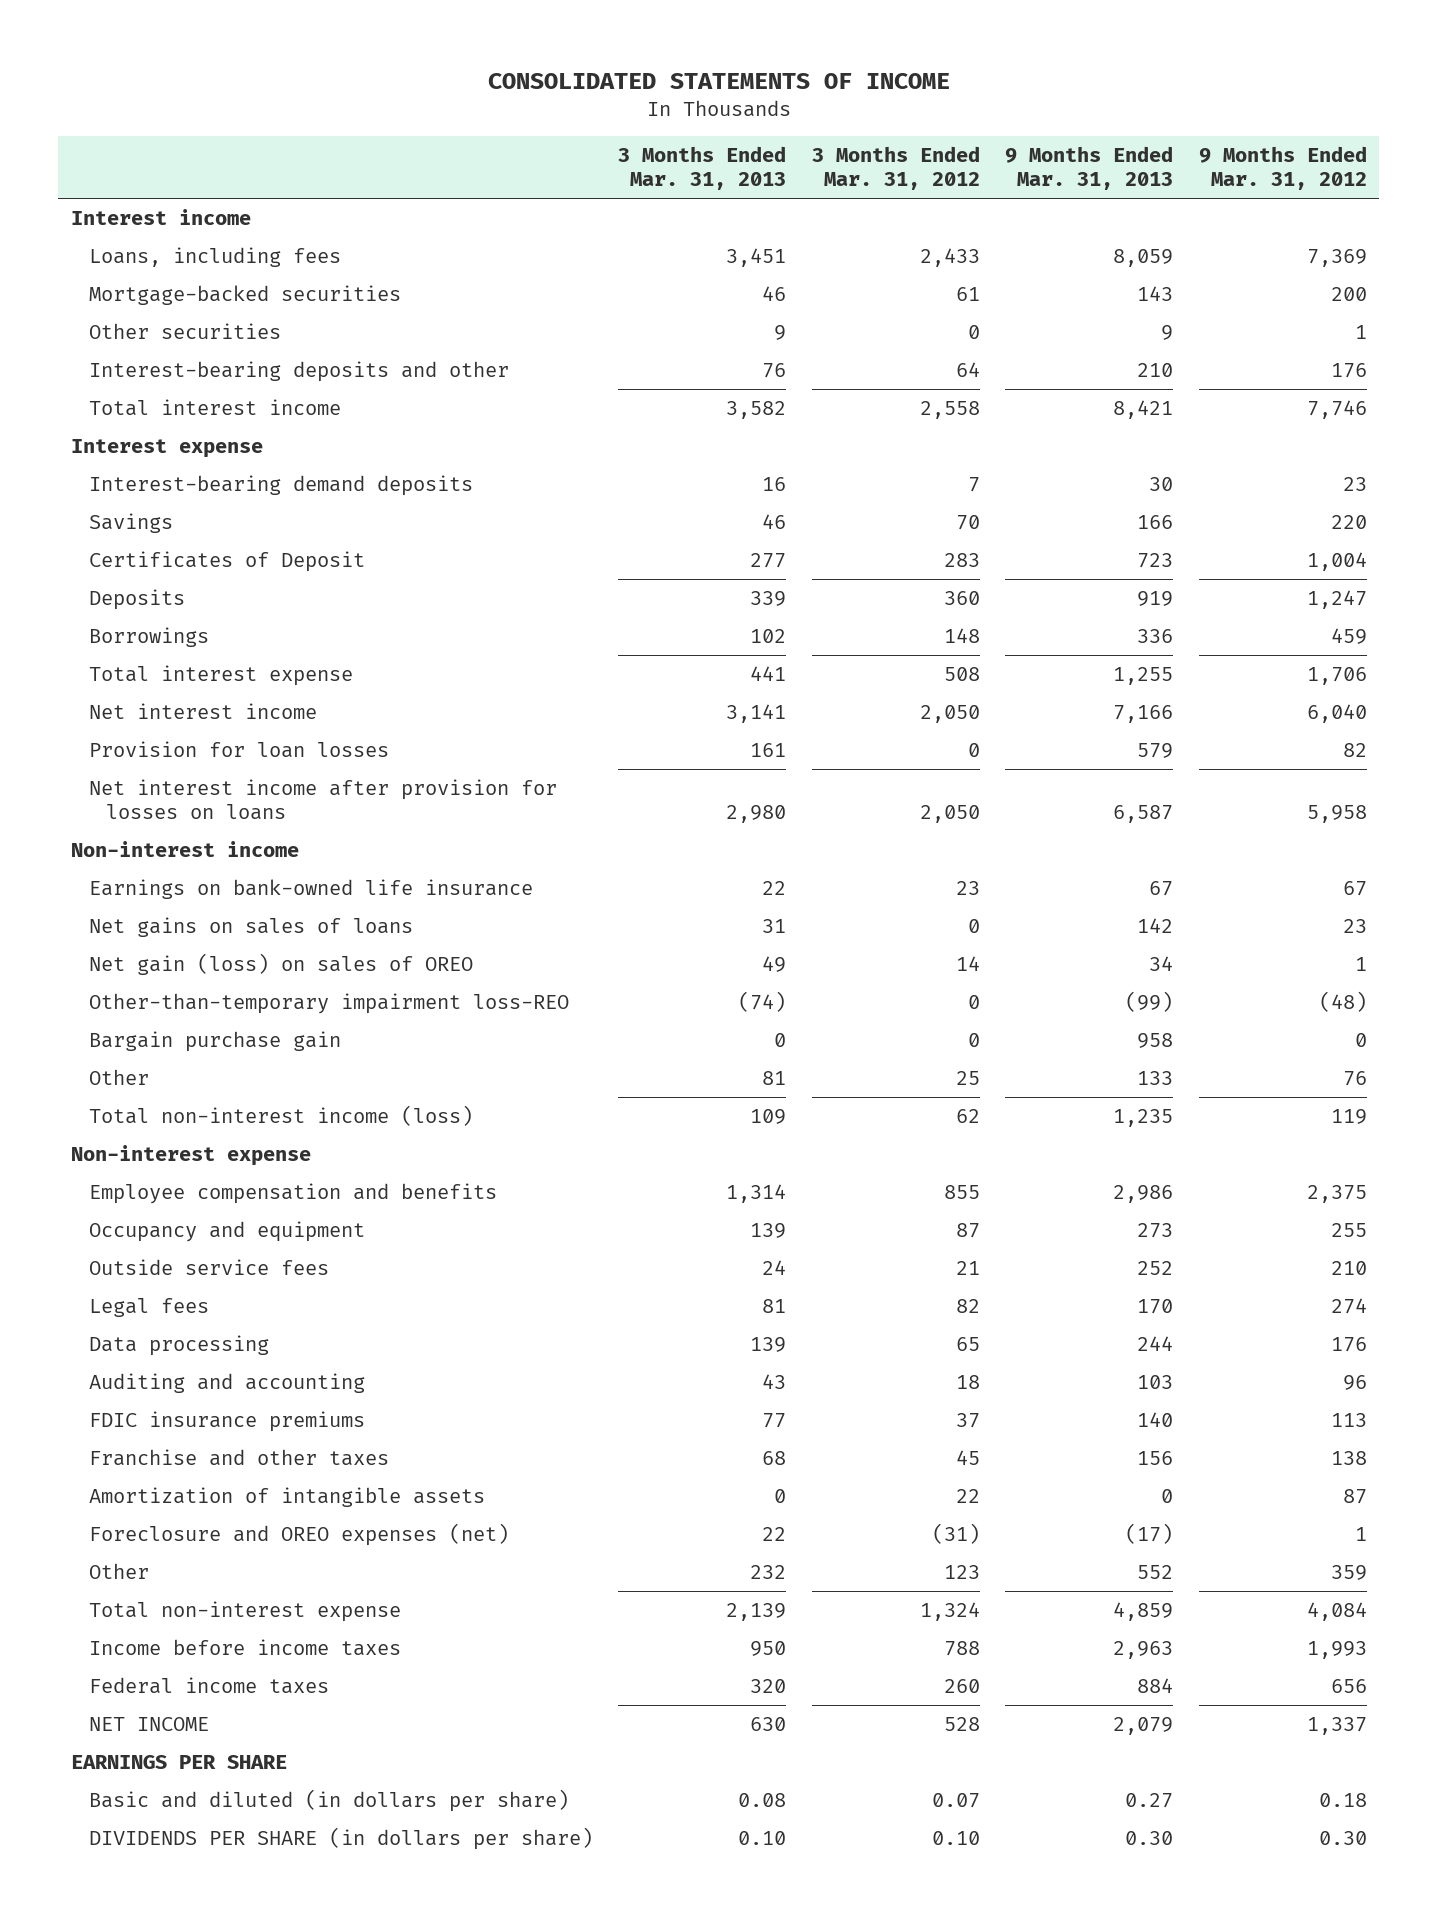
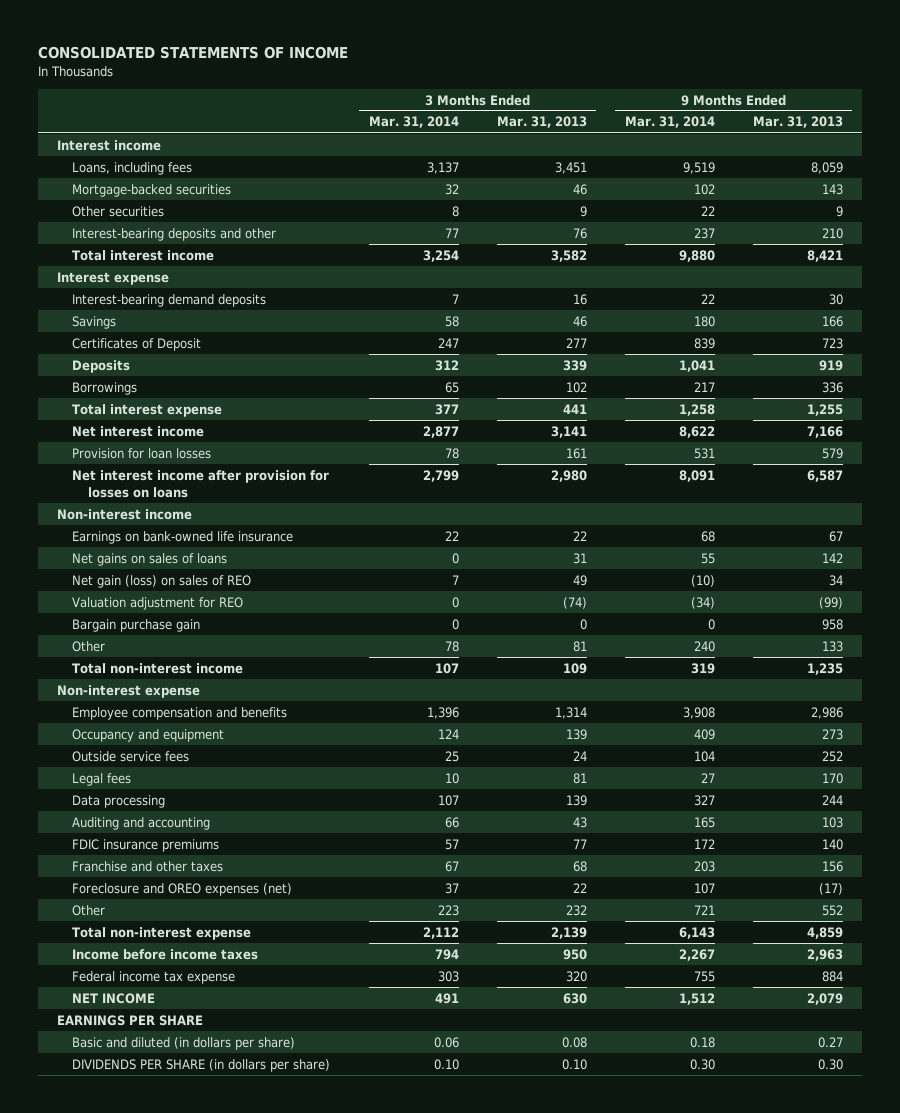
- | 3 Months Ended Mar. 31, 2013 | 3 Months Ended Mar. 31, 2012 | 9 Months Ended Mar. 31, 2013 | 9 Months Ended Mar. 31, 2012
+ | 3 Months Ended Mar. 31, 2014 | 3 Months Ended Mar. 31, 2013 | 9 Months Ended Mar. 31, 2014 | 9 Months Ended Mar. 31, 2013
- Net gain (loss) on sales of OREO | 49 | 14 | 34 | 1
- Other-than-temporary impairment loss-REO | (74) | 0 | (99) | (48)
+ Net gain (loss) on sales of REO | 7 | 49 | (10) | 34
+ Valuation adjustment for REO | 0 | (74) | (34) | (99)
- Total non-interest income (loss) | 109 | 62 | 1,235 | 119
+ Total non-interest income | 107 | 109 | 319 | 1,235
- Amortization of intangible assets | 0 | 22 | 0 | 87
- Federal income taxes | 320 | 260 | 884 | 656
+ Federal income tax expense | 303 | 320 | 755 | 884

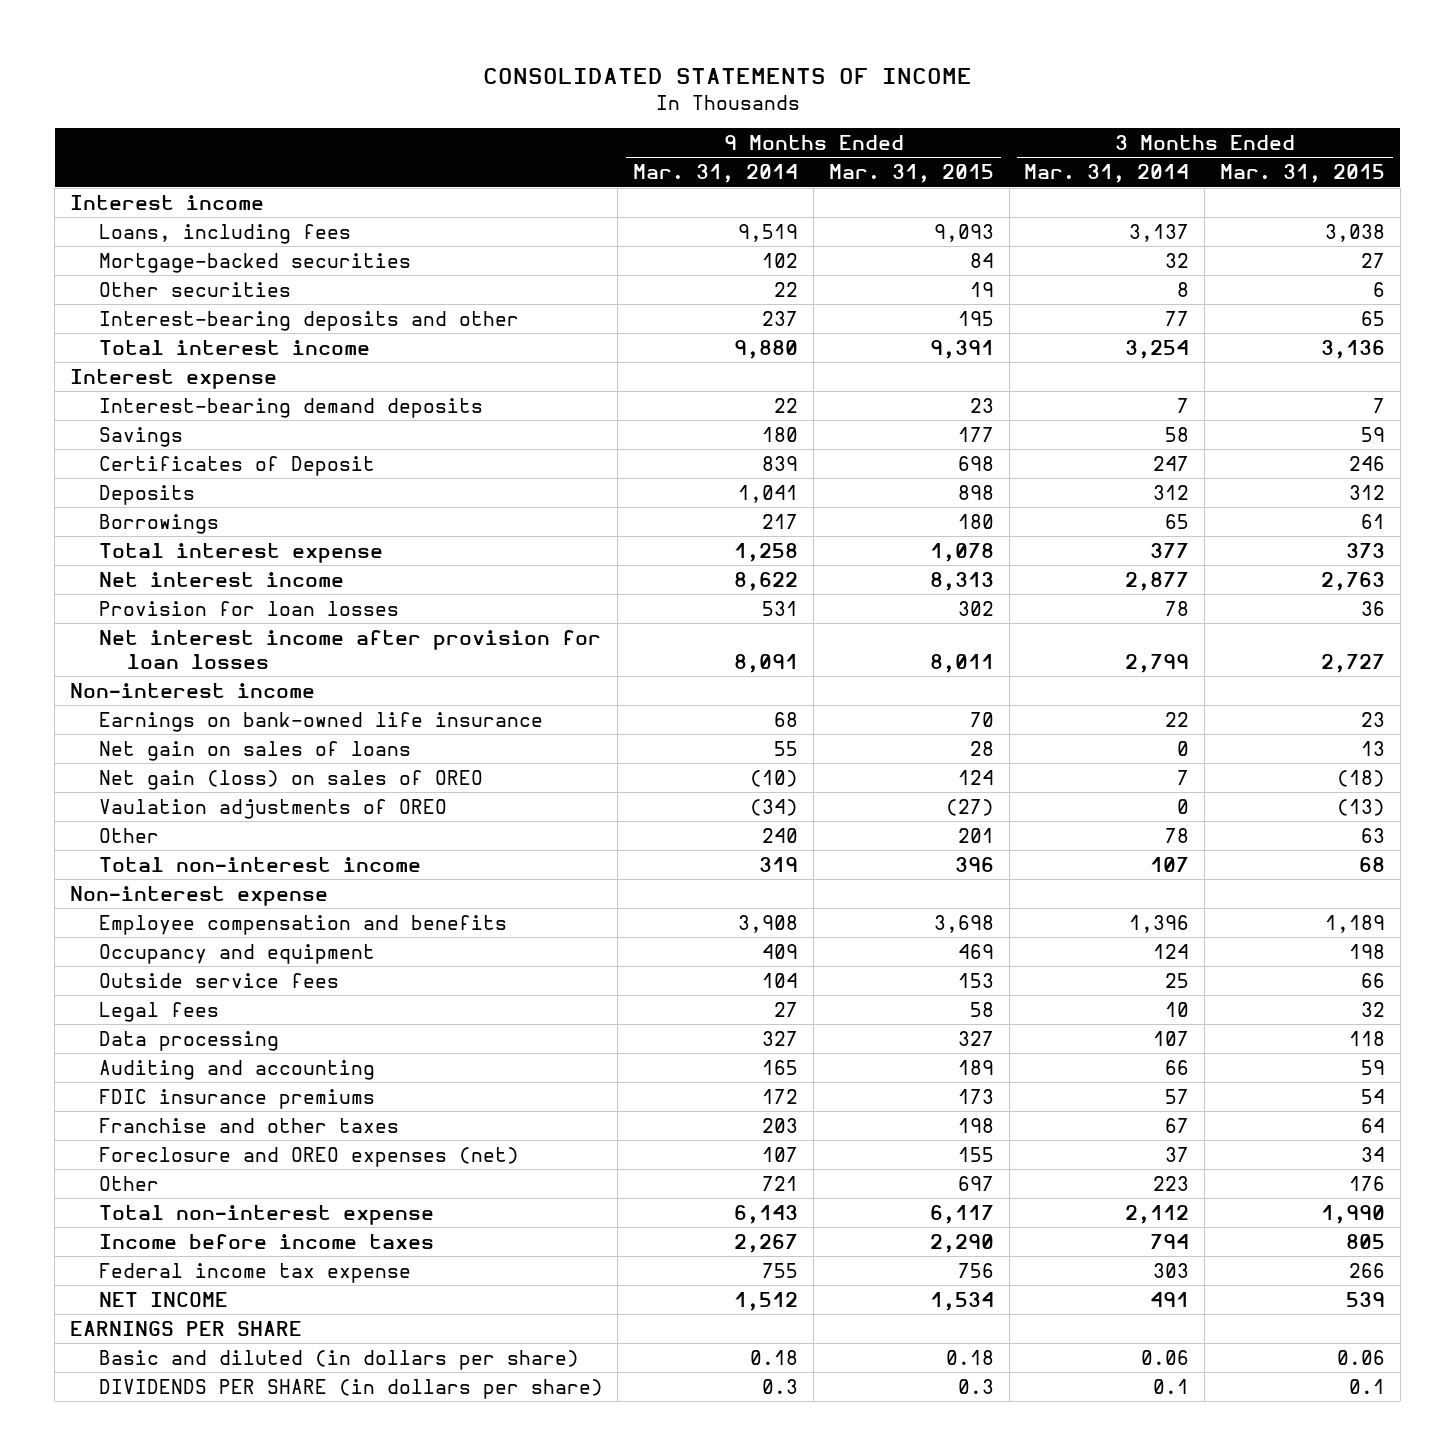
- | 3 Months Ended Mar. 31, 2014 | 3 Months Ended Mar. 31, 2013 | 9 Months Ended Mar. 31, 2014 | 9 Months Ended Mar. 31, 2013
+ | 9 Months Ended Mar. 31, 2014 | 9 Months Ended Mar. 31, 2015 | 3 Months Ended Mar. 31, 2014 | 3 Months Ended Mar. 31, 2015
- Net interest income after provision for losses on loans | 2,799 | 2,980 | 8,091 | 6,587
+ Net interest income after provision for loan losses | 8,091 | 8,011 | 2,799 | 2,727
- Net gains on sales of loans | 0 | 31 | 55 | 142
- Net gain (loss) on sales of REO | 7 | 49 | (10) | 34
- Valuation adjustment for REO | 0 | (74) | (34) | (99)
- Bargain purchase gain | 0 | 0 | 0 | 958
+ Net gain on sales of loans | 55 | 28 | 0 | 13
+ Net gain (loss) on sales of OREO | (10) | 124 | 7 | (18)
+ Vaulation adjustments of OREO | (34) | (27) | 0 | (13)
- DIVIDENDS PER SHARE (in dollars per share) | 0.10 | 0.10 | 0.30 | 0.30
+ DIVIDENDS PER SHARE (in dollars per share) | 0.3 | 0.3 | 0.1 | 0.1

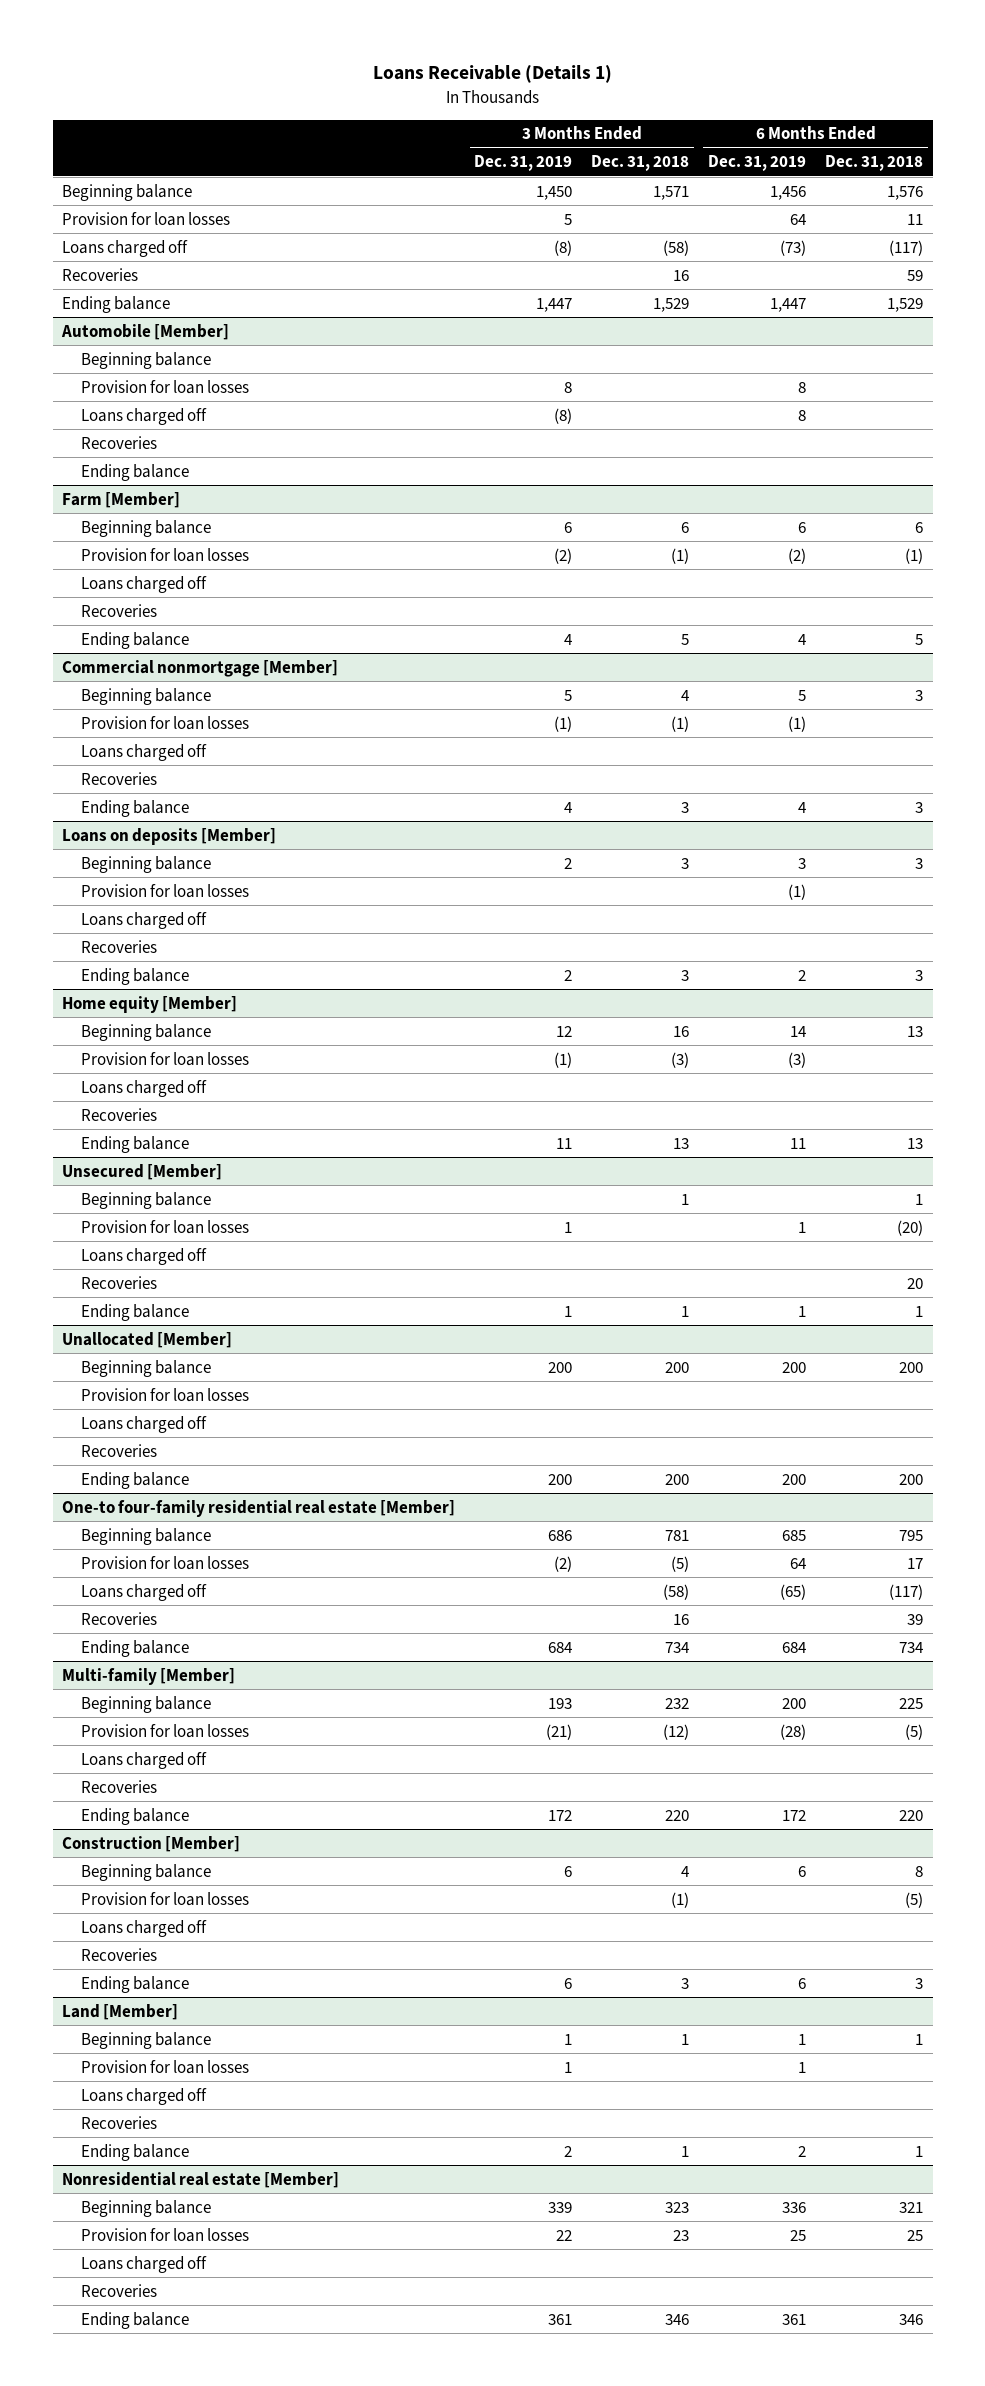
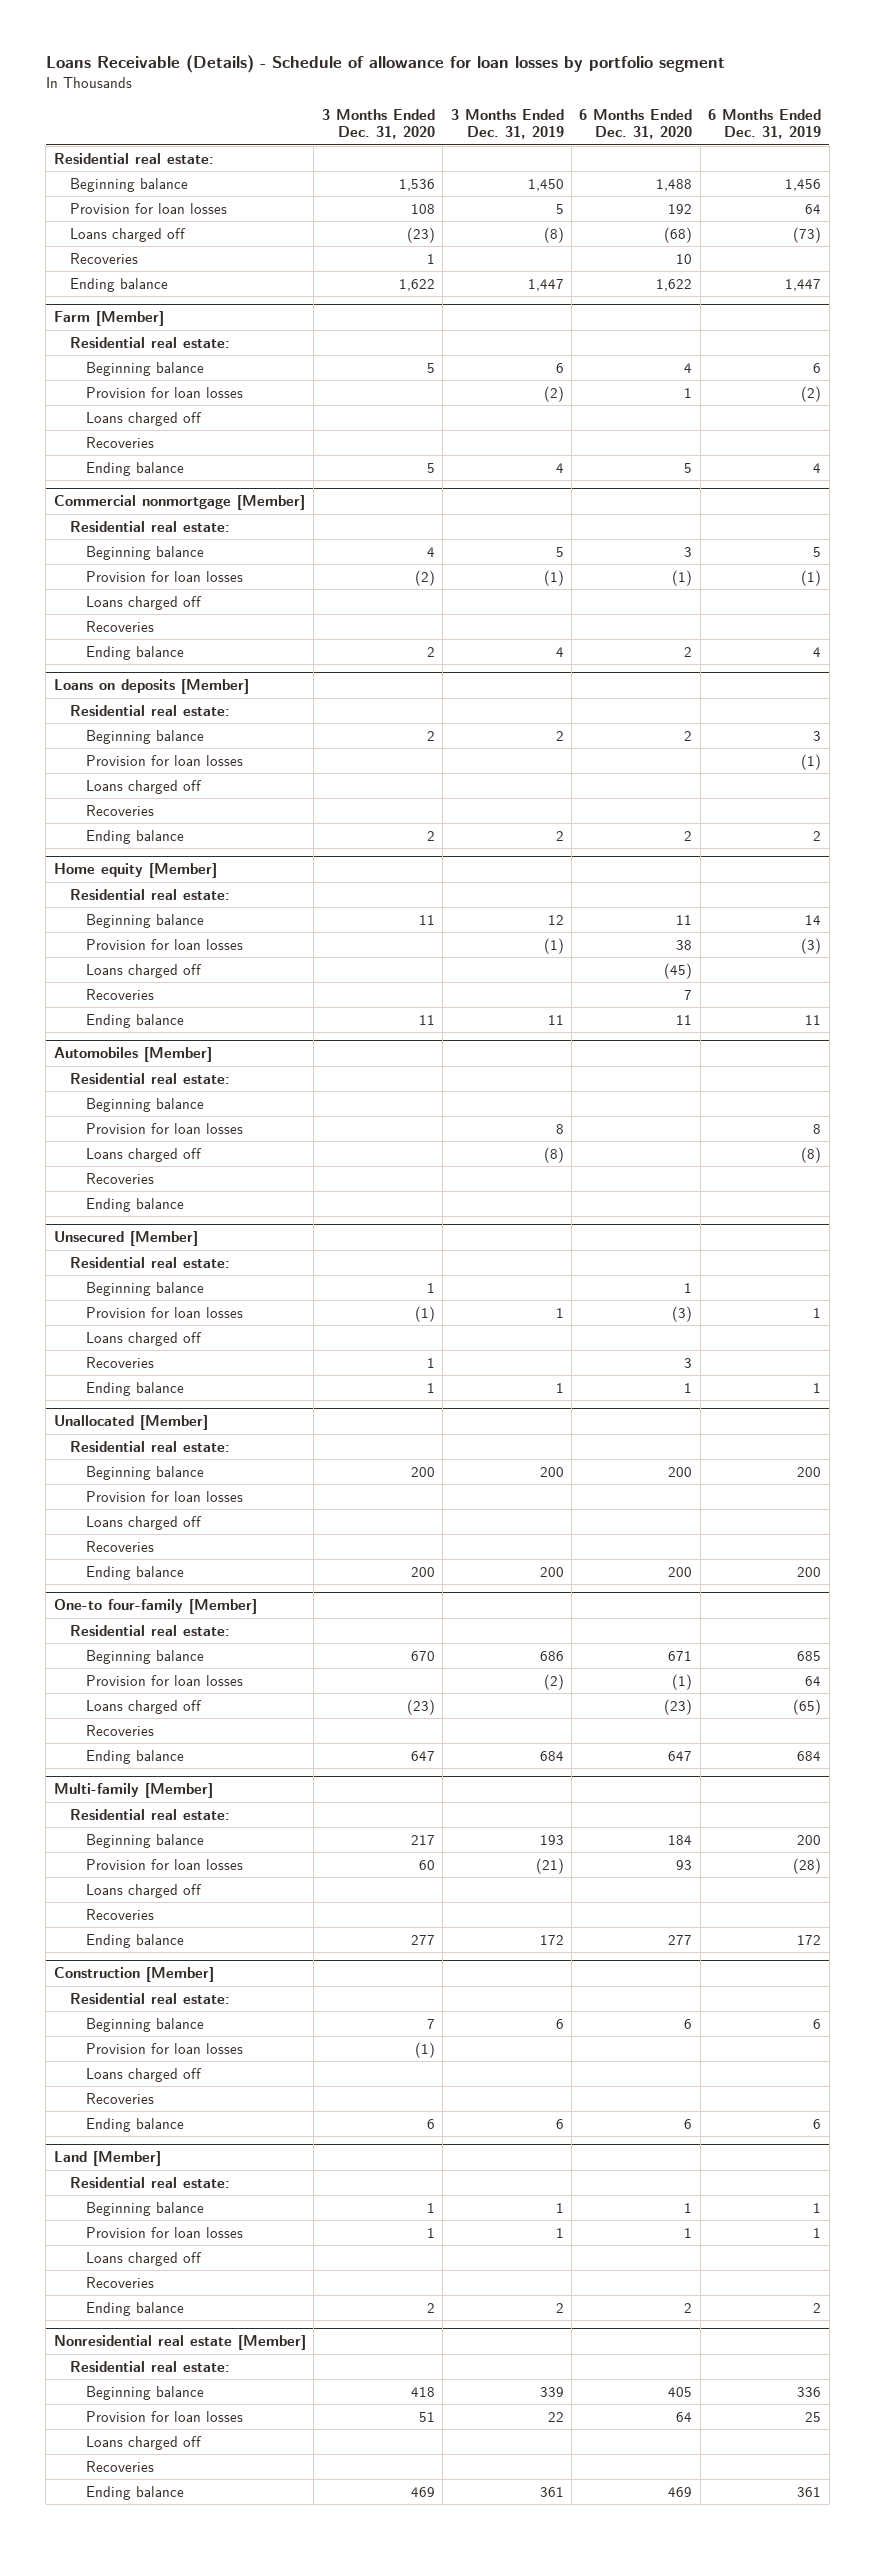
- Loans Receivable (Details 1)
+ Loans Receivable (Details) - Schedule of allowance for loan losses by portfolio segment
- | 3 Months Ended Dec. 31, 2019 | 3 Months Ended Dec. 31, 2018 | 6 Months Ended Dec. 31, 2019 | 6 Months Ended Dec. 31, 2018
+ | 3 Months Ended Dec. 31, 2020 | 3 Months Ended Dec. 31, 2019 | 6 Months Ended Dec. 31, 2020 | 6 Months Ended Dec. 31, 2019
+ Residential real estate:
- Automobile [Member]
- Beginning balance
- Provision for loan losses | 8 | | 8 |
- Loans charged off | (8) | | 8 |
- Recoveries
- Ending balance
@ Farm [Member]
+ Residential real estate:
@ Commercial nonmortgage [Member]
+ Residential real estate:
@ Loans on deposits [Member]
+ Residential real estate:
@ Home equity [Member]
+ Residential real estate:
+ Automobiles [Member]
+ Residential real estate:
+ Beginning balance
+ Provision for loan losses | | 8 | | 8
+ Loans charged off | | (8) | | (8)
+ Recoveries
+ Ending balance
@ Unsecured [Member]
+ Residential real estate:
@ Unallocated [Member]
+ Residential real estate:
- One-to four-family residential real estate [Member]
+ One-to four-family [Member]
+ Residential real estate:
@ Multi-family [Member]
+ Residential real estate:
@ Construction [Member]
+ Residential real estate:
@ Land [Member]
+ Residential real estate:
@ Nonresidential real estate [Member]
+ Residential real estate:

